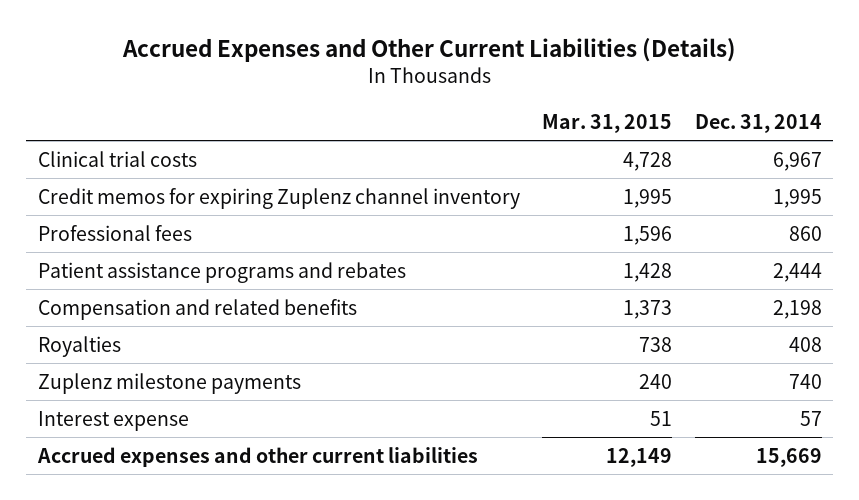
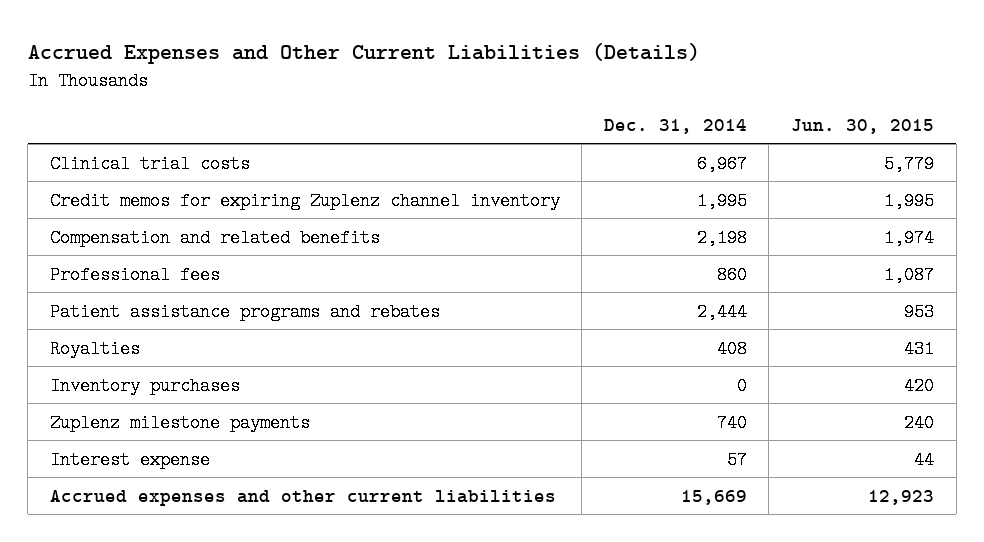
- | Mar. 31, 2015 | Dec. 31, 2014
+ | Dec. 31, 2014 | Jun. 30, 2015
moved up: Compensation and related benefits | 2,198 | 1,974
+ Inventory purchases | 0 | 420

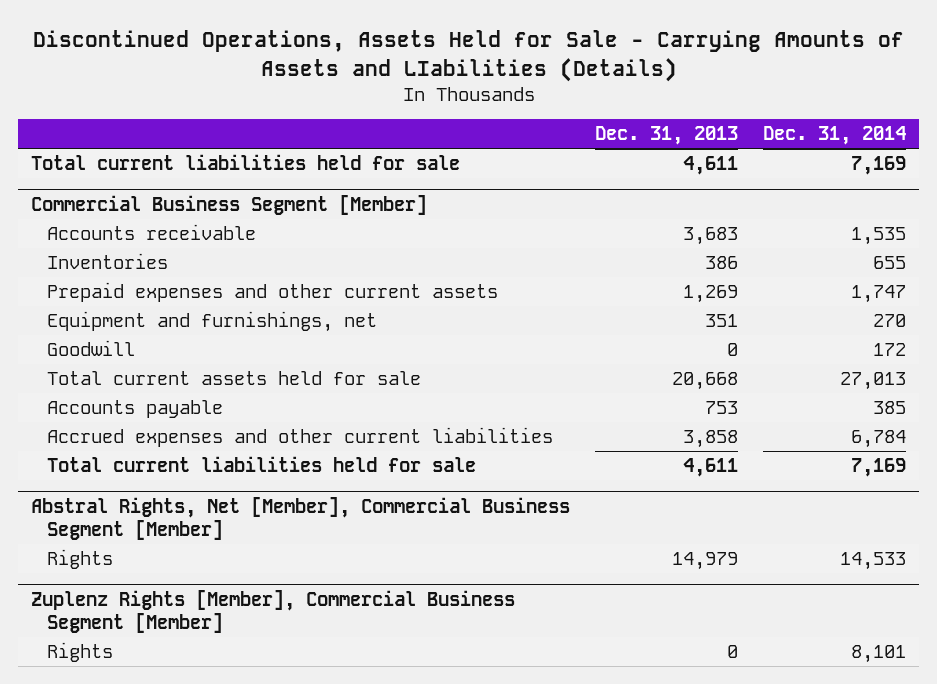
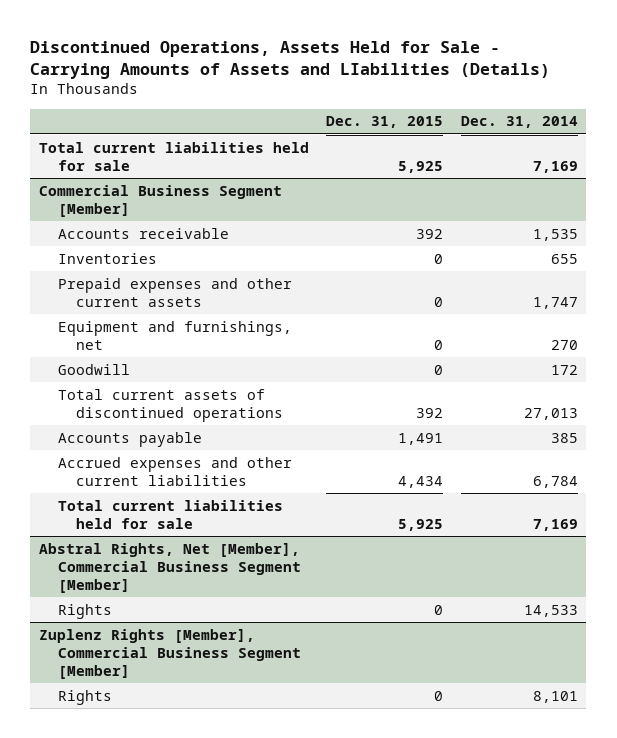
- | Dec. 31, 2013 | Dec. 31, 2014
+ | Dec. 31, 2015 | Dec. 31, 2014
@ Commercial Business Segment [Member]
- Total current assets held for sale | 20,668 | 27,013
+ Total current assets of discontinued operations | 392 | 27,013

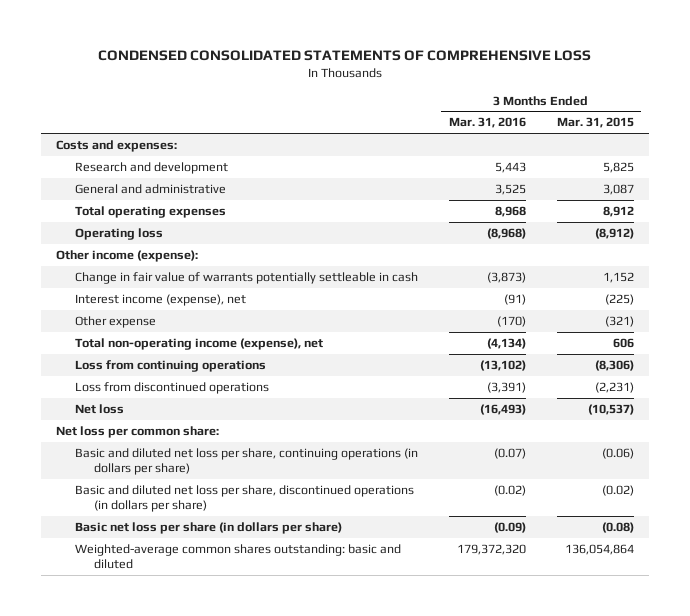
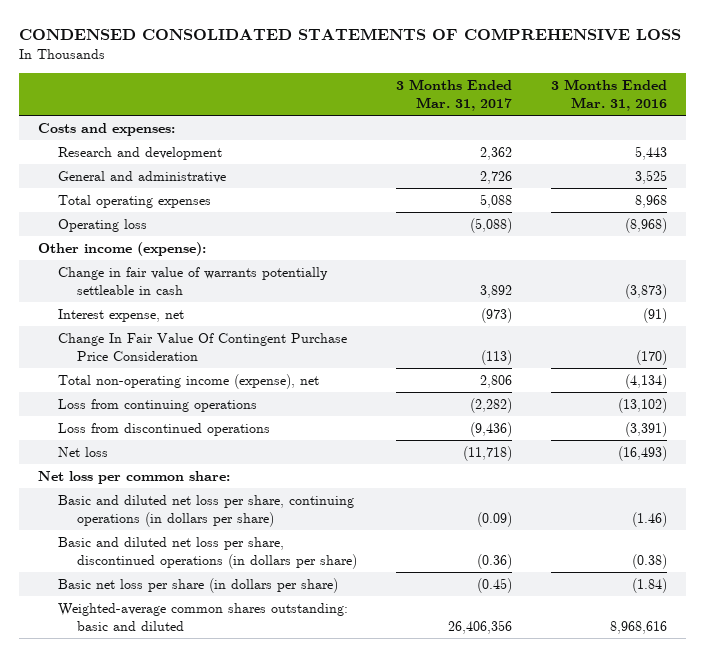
- | 3 Months Ended Mar. 31, 2016 | 3 Months Ended Mar. 31, 2015
+ | 3 Months Ended Mar. 31, 2017 | 3 Months Ended Mar. 31, 2016
- Interest income (expense), net | (91) | (225)
- Other expense | (170) | (321)
+ Interest expense, net | (973) | (91)
+ Change In Fair Value Of Contingent Purchase Price Consideration | (113) | (170)
- Basic and diluted net loss per share, continuing operations (in dollars per share) | (0.07) | (0.06)
- Basic and diluted net loss per share, discontinued operations (in dollars per share) | (0.02) | (0.02)
- Basic net loss per share (in dollars per share) | (0.09) | (0.08)
- Weighted-average common shares outstanding: basic and diluted | 179,372,320 | 136,054,864
+ Basic and diluted net loss per share, continuing operations (in dollars per share) | (0.09) | (1.46)
+ Basic and diluted net loss per share, discontinued operations (in dollars per share) | (0.36) | (0.38)
+ Basic net loss per share (in dollars per share) | (0.45) | (1.84)
+ Weighted-average common shares outstanding: basic and diluted | 26,406,356 | 8,968,616

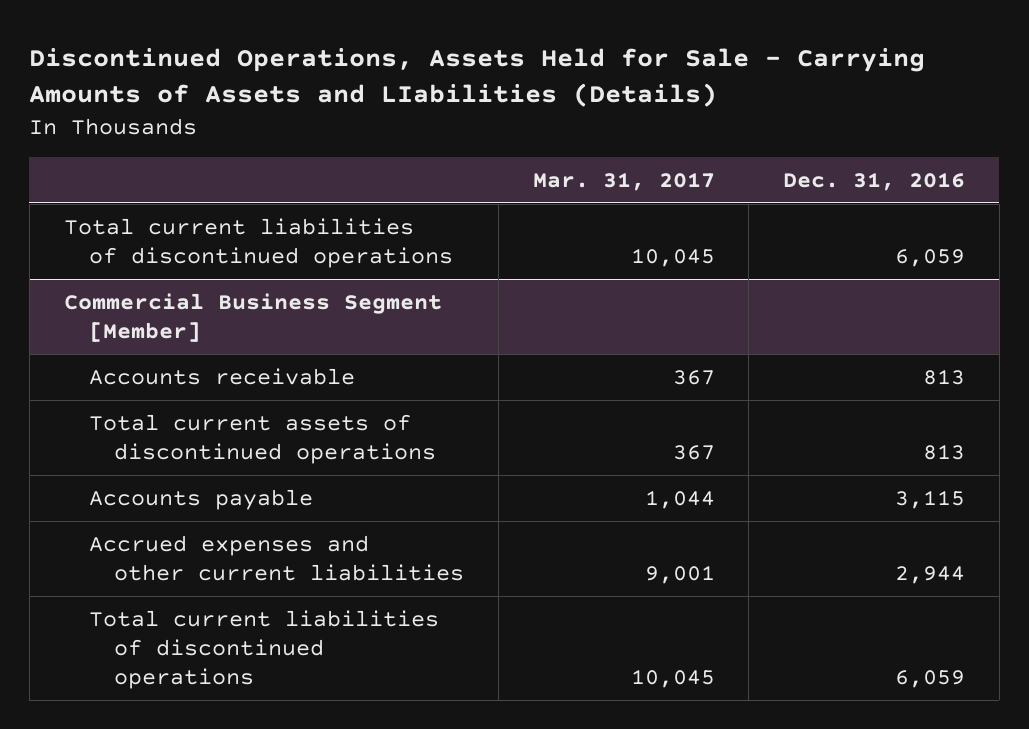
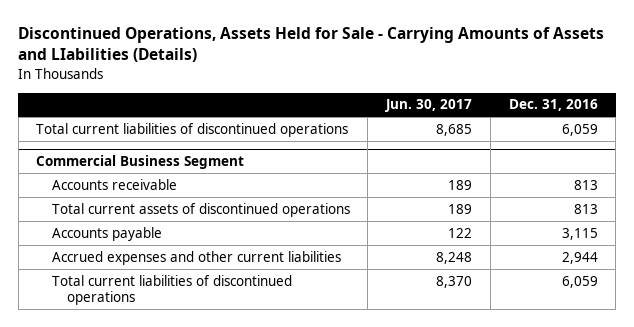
- | Mar. 31, 2017 | Dec. 31, 2016
+ | Jun. 30, 2017 | Dec. 31, 2016
- Commercial Business Segment [Member]
+ Commercial Business Segment

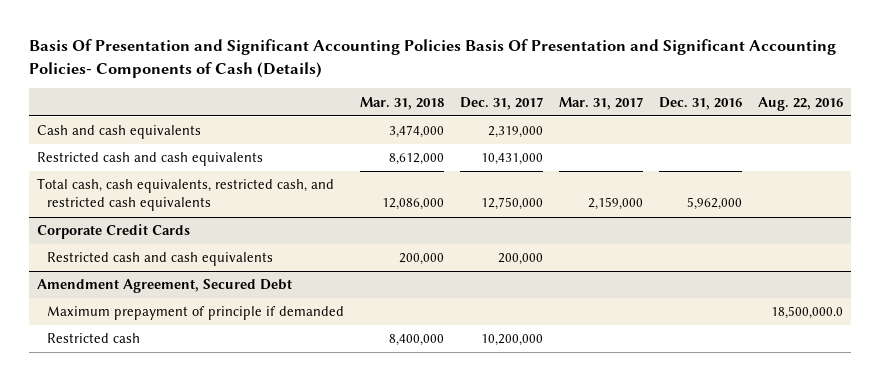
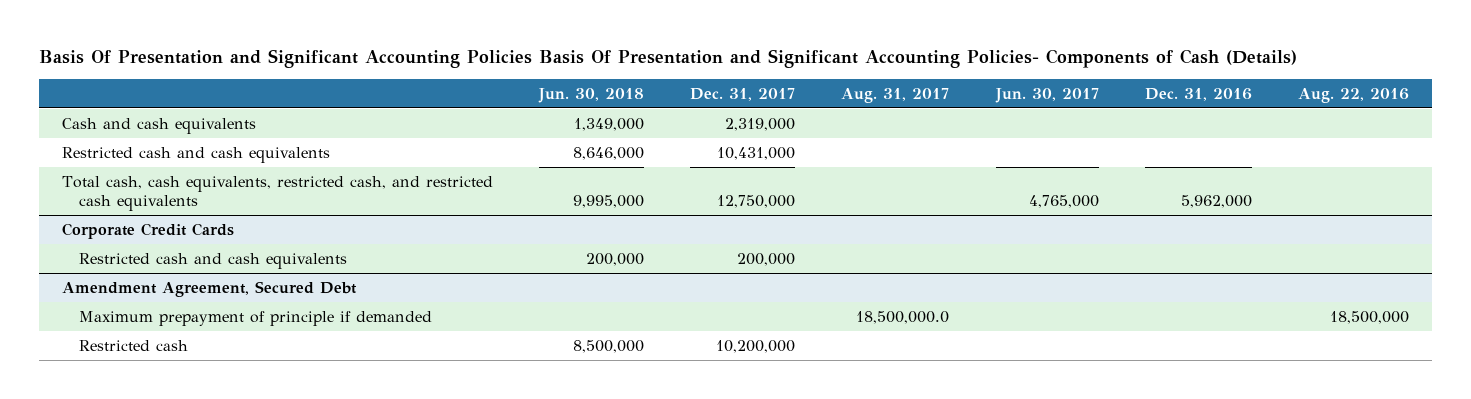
- | Mar. 31, 2018 | Dec. 31, 2017 | Mar. 31, 2017 | Dec. 31, 2016 | Aug. 22, 2016
+ | Jun. 30, 2018 | Dec. 31, 2017 | Aug. 31, 2017 | Jun. 30, 2017 | Dec. 31, 2016 | Aug. 22, 2016
@ Amendment Agreement, Secured Debt
- Maximum prepayment of principle if demanded | | | | | 18,500,000.0
+ Maximum prepayment of principle if demanded | | | 18,500,000.0 | | | 18,500,000

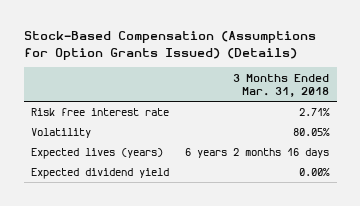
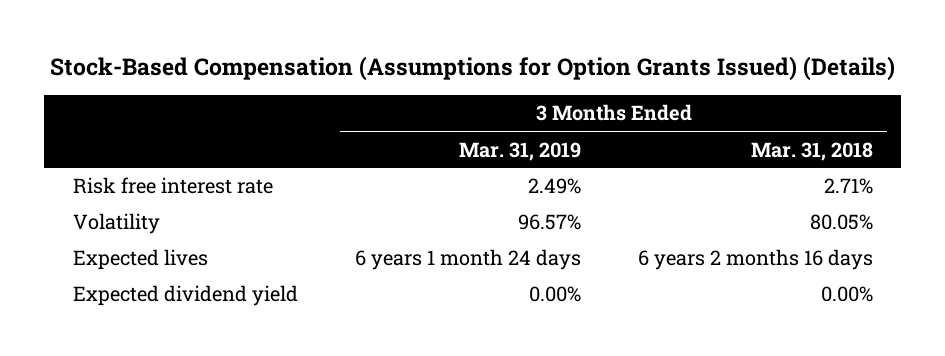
- | 3 Months Ended Mar. 31, 2018
+ | 3 Months Ended Mar. 31, 2019 | 3 Months Ended Mar. 31, 2018
- Expected lives (years) | 6 years 2 months 16 days
+ Expected lives | 6 years 1 month 24 days | 6 years 2 months 16 days

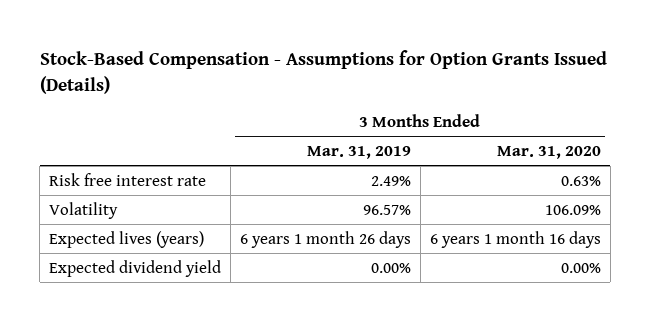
- Stock-Based Compensation (Assumptions for Option Grants Issued) (Details)
+ Stock-Based Compensation - Assumptions for Option Grants Issued (Details)
- | 3 Months Ended Mar. 31, 2019 | 3 Months Ended Mar. 31, 2018
+ | 3 Months Ended Mar. 31, 2019 | 3 Months Ended Mar. 31, 2020
- Expected lives | 6 years 1 month 24 days | 6 years 2 months 16 days
+ Expected lives (years) | 6 years 1 month 26 days | 6 years 1 month 16 days

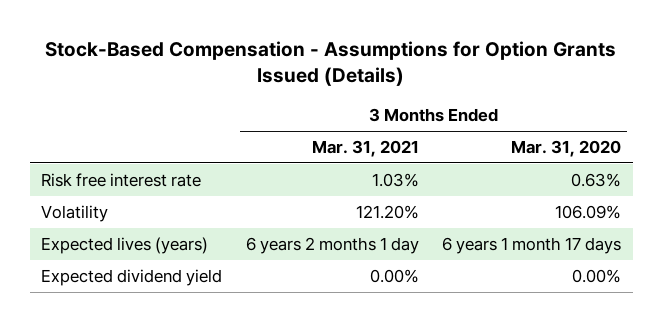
- | 3 Months Ended Mar. 31, 2019 | 3 Months Ended Mar. 31, 2020
+ | 3 Months Ended Mar. 31, 2021 | 3 Months Ended Mar. 31, 2020
- Expected lives (years) | 6 years 1 month 26 days | 6 years 1 month 16 days
+ Expected lives (years) | 6 years 2 months 1 day | 6 years 1 month 17 days

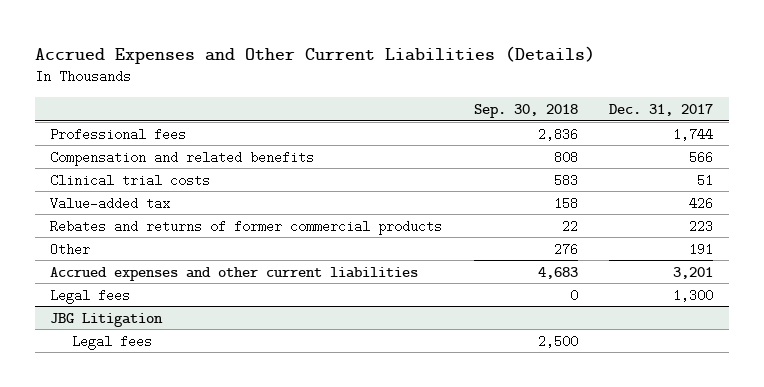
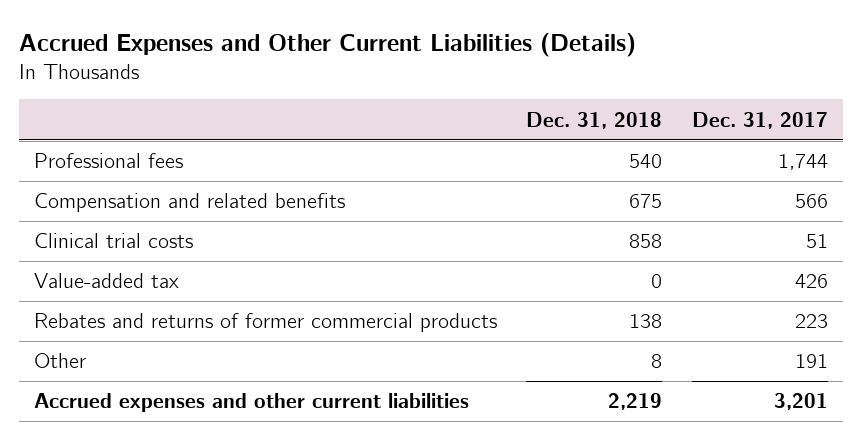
- | Sep. 30, 2018 | Dec. 31, 2017
+ | Dec. 31, 2018 | Dec. 31, 2017
- Legal fees | 0 | 1,300
- JBG Litigation
- Legal fees | 2,500 |

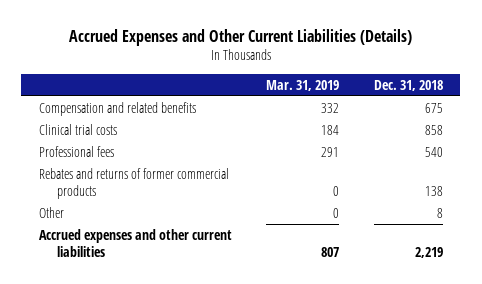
- | Dec. 31, 2018 | Dec. 31, 2017
+ | Mar. 31, 2019 | Dec. 31, 2018
- Value-added tax | 0 | 426
moved down: Professional fees | 291 | 540

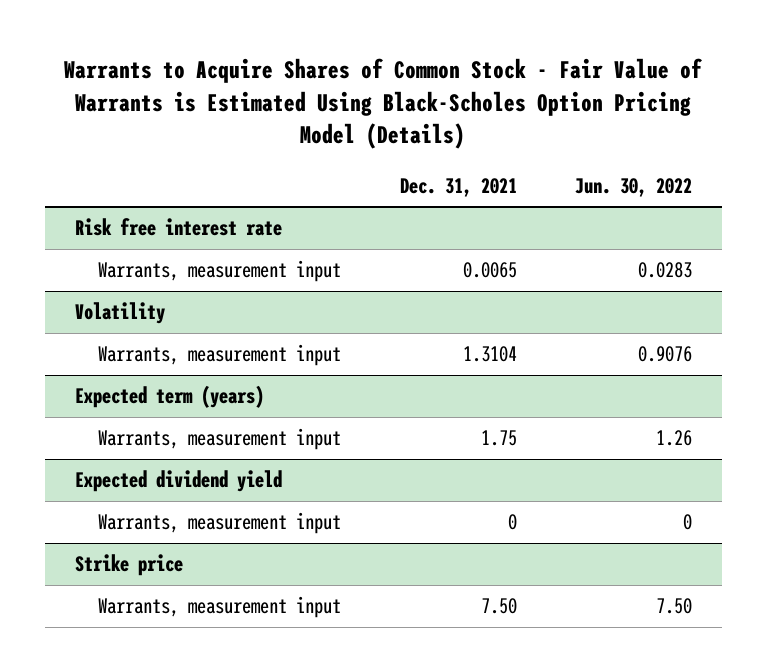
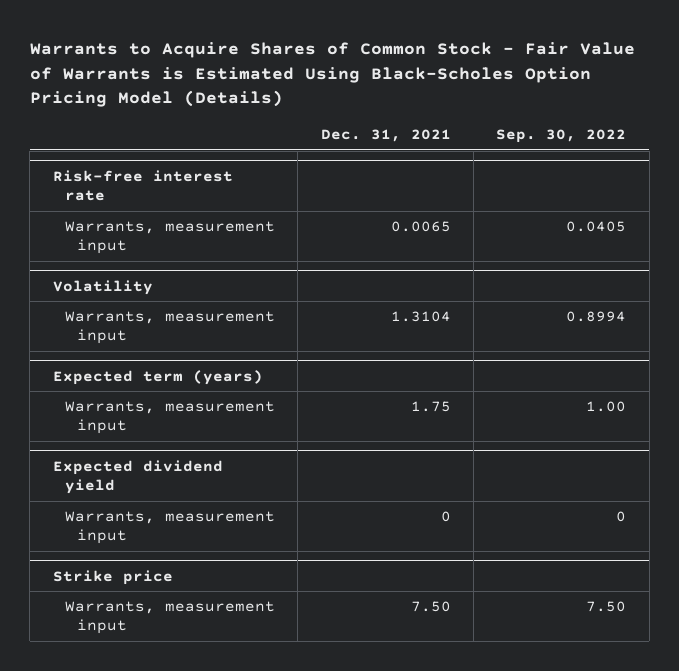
- | Dec. 31, 2021 | Jun. 30, 2022
+ | Dec. 31, 2021 | Sep. 30, 2022
- Risk free interest rate
+ Risk-free interest rate

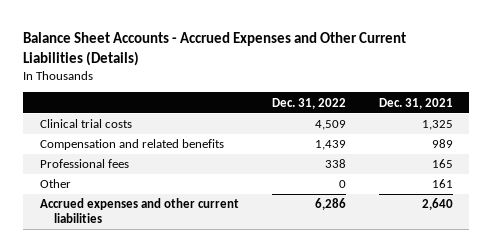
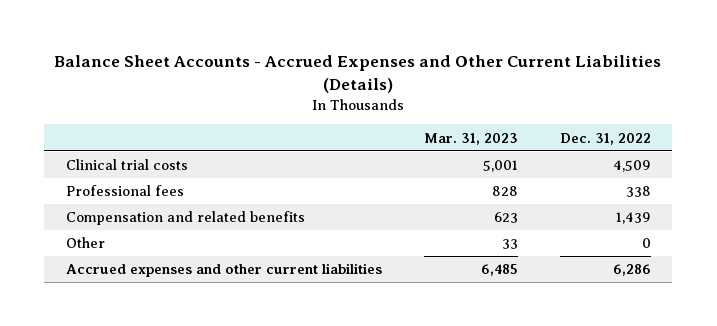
- | Dec. 31, 2022 | Dec. 31, 2021
+ | Mar. 31, 2023 | Dec. 31, 2022
moved down: Compensation and related benefits | 623 | 1,439

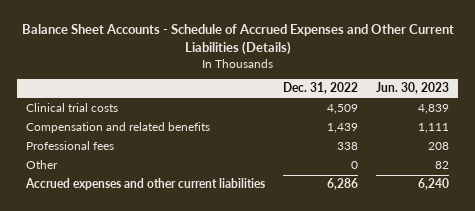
- Balance Sheet Accounts - Accrued Expenses and Other Current Liabilities (Details)
+ Balance Sheet Accounts - Schedule of Accrued Expenses and Other Current Liabilities (Details)
- | Mar. 31, 2023 | Dec. 31, 2022
+ | Dec. 31, 2022 | Jun. 30, 2023
moved down: Professional fees | 338 | 208

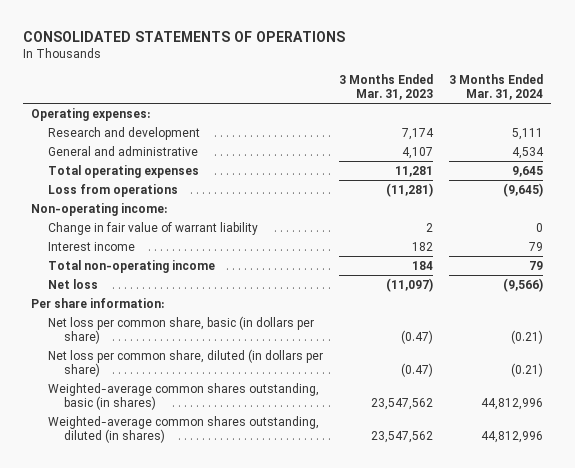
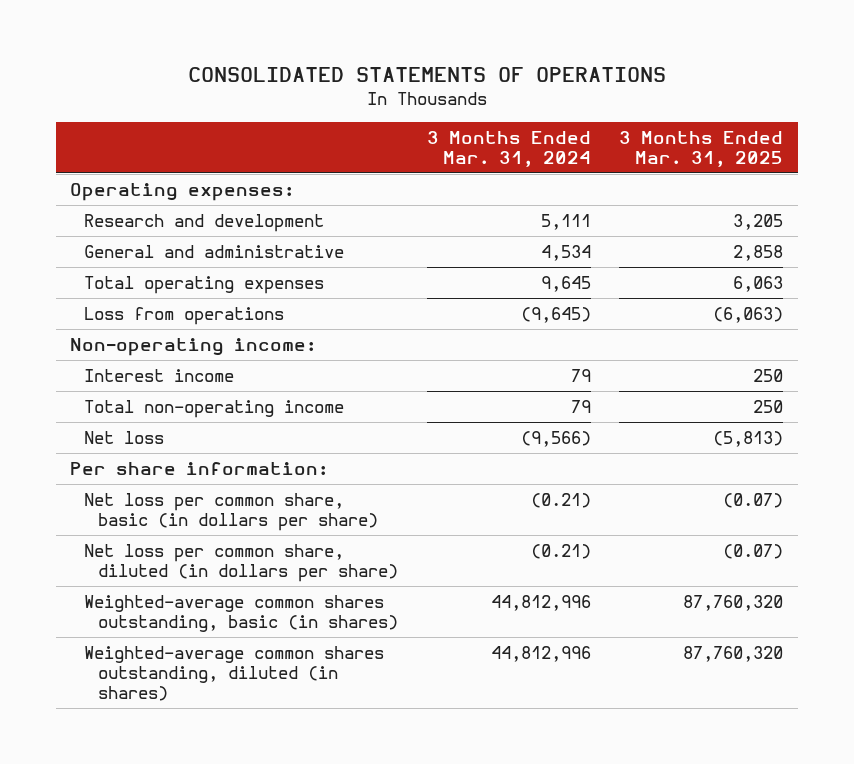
- | 3 Months Ended Mar. 31, 2023 | 3 Months Ended Mar. 31, 2024
+ | 3 Months Ended Mar. 31, 2024 | 3 Months Ended Mar. 31, 2025
- Change in fair value of warrant liability | 2 | 0

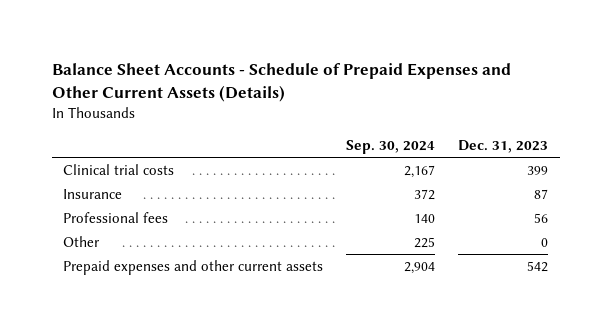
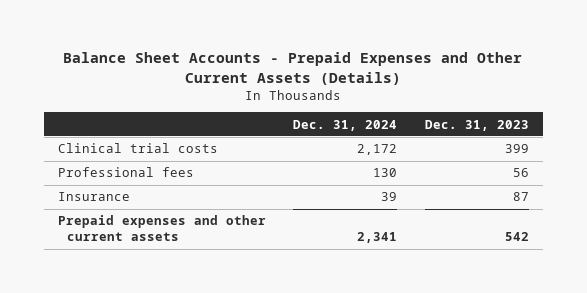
- Balance Sheet Accounts - Schedule of Prepaid Expenses and Other Current Assets (Details)
+ Balance Sheet Accounts - Prepaid Expenses and Other Current Assets (Details)
- | Sep. 30, 2024 | Dec. 31, 2023
+ | Dec. 31, 2024 | Dec. 31, 2023
- Other | 225 | 0
moved down: Insurance | 39 | 87

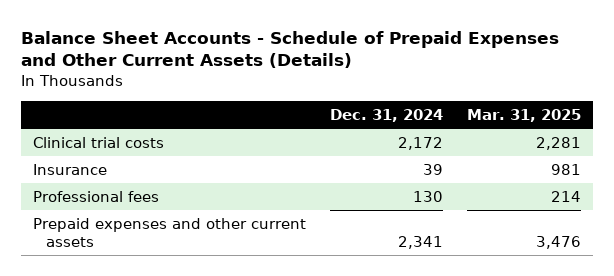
- Balance Sheet Accounts - Prepaid Expenses and Other Current Assets (Details)
+ Balance Sheet Accounts - Schedule of Prepaid Expenses and Other Current Assets (Details)
- | Dec. 31, 2024 | Dec. 31, 2023
+ | Dec. 31, 2024 | Mar. 31, 2025
moved down: Professional fees | 130 | 214

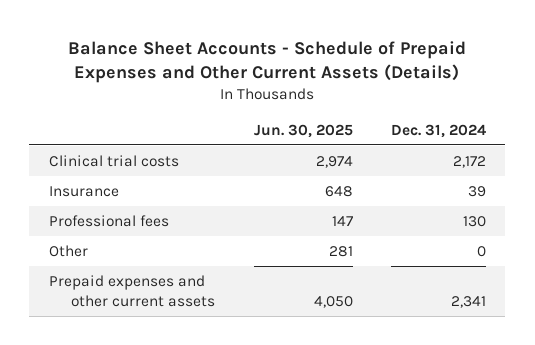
- | Dec. 31, 2024 | Mar. 31, 2025
+ | Jun. 30, 2025 | Dec. 31, 2024
+ Other | 281 | 0

